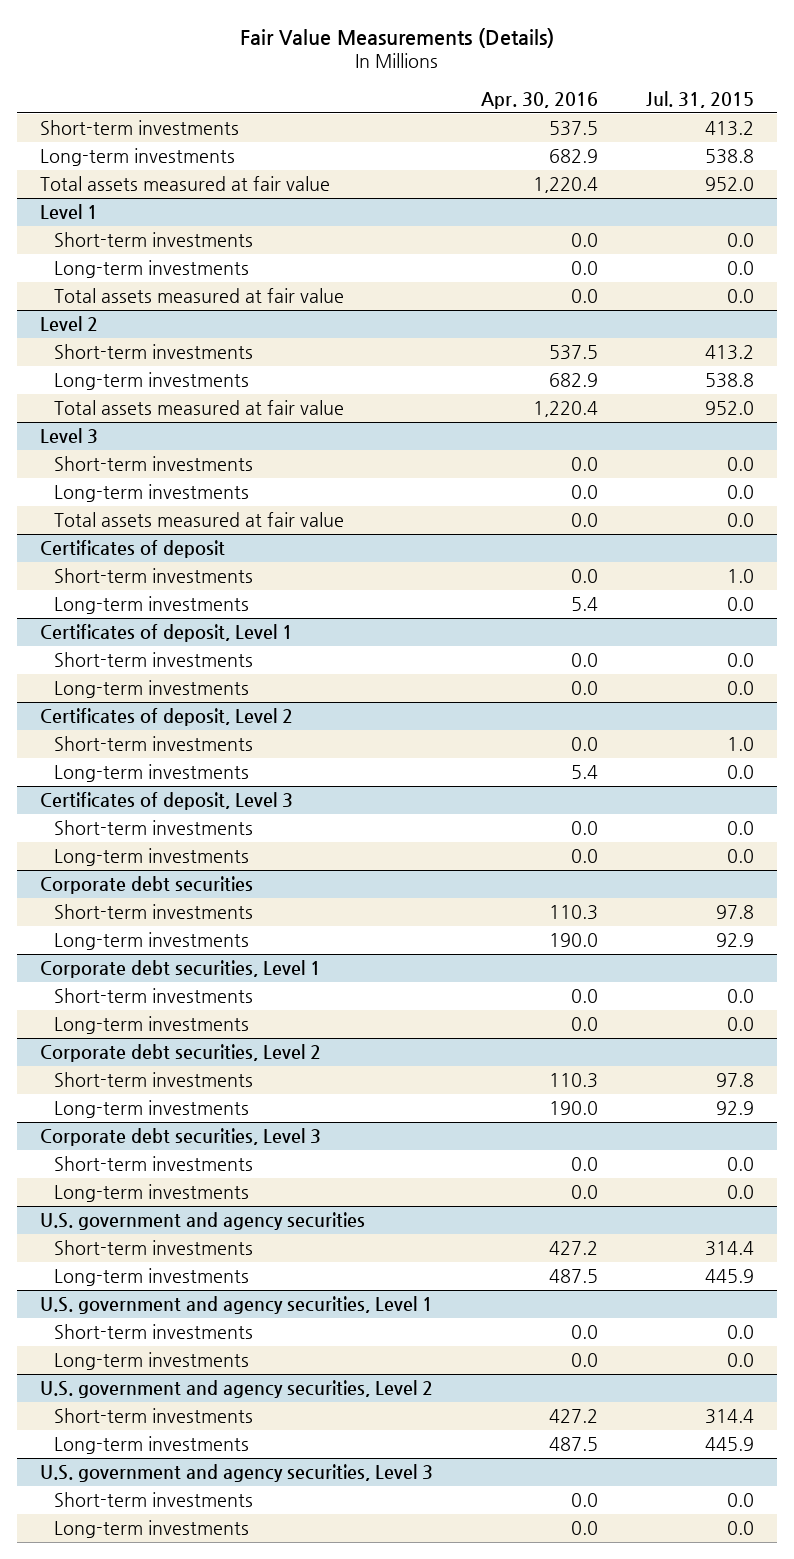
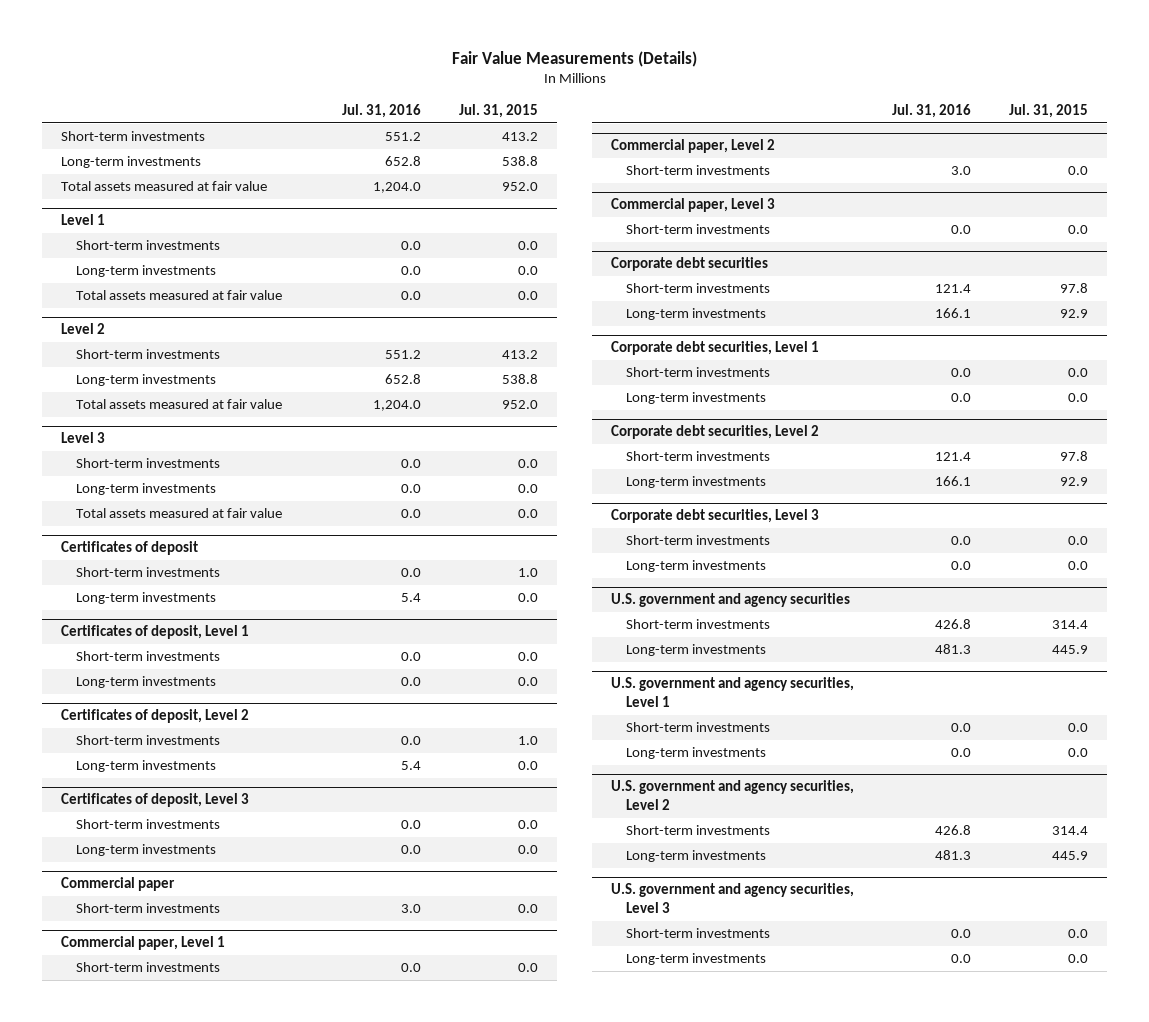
- | Apr. 30, 2016 | Jul. 31, 2015
+ | Jul. 31, 2016 | Jul. 31, 2015
+ Commercial paper
+ Short-term investments | 3.0 | 0.0
+ Commercial paper, Level 1
+ Short-term investments | 0.0 | 0.0
+ Commercial paper, Level 2
+ Short-term investments | 3.0 | 0.0
+ Commercial paper, Level 3
+ Short-term investments | 0.0 | 0.0

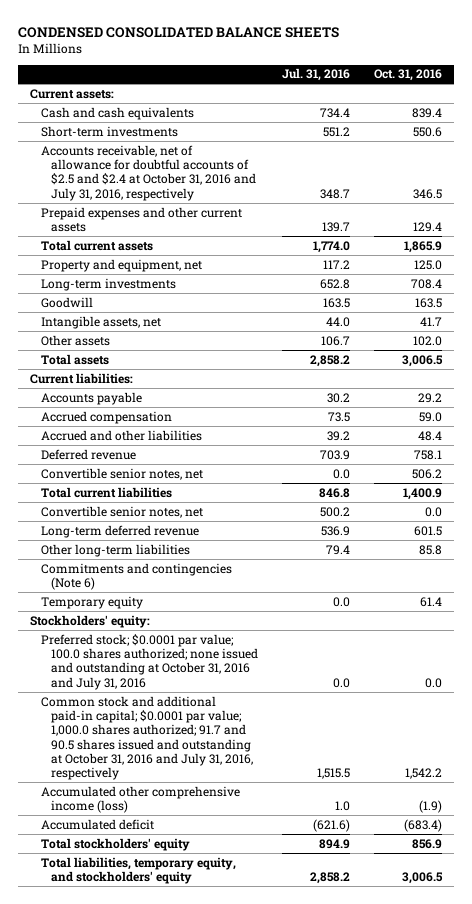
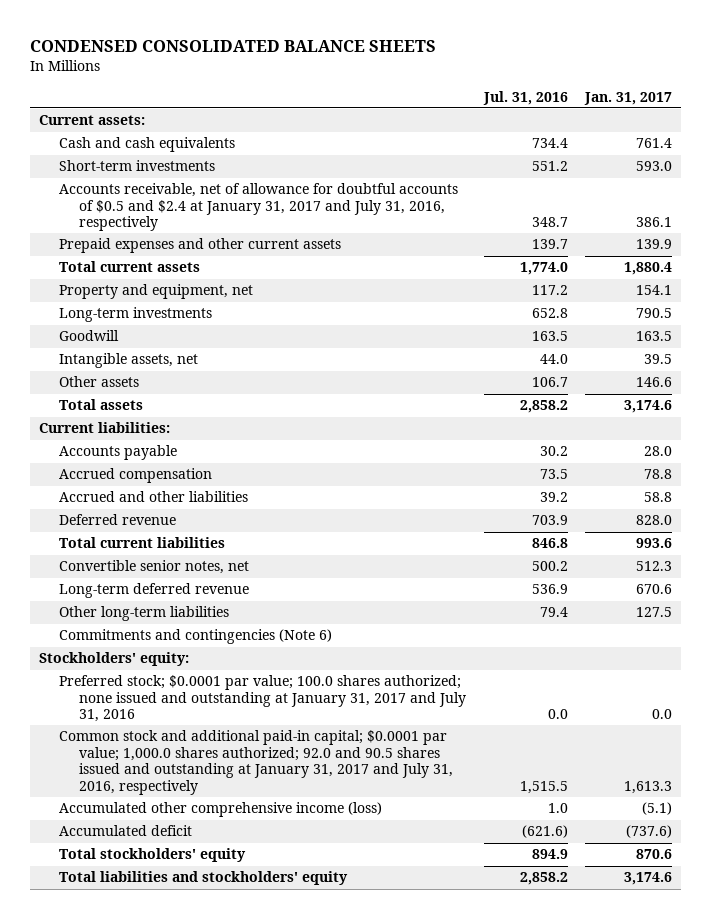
- | Jul. 31, 2016 | Oct. 31, 2016
+ | Jul. 31, 2016 | Jan. 31, 2017
- Accounts receivable, net of allowance for doubtful accounts of $2.5 and $2.4 at October 31, 2016 and July 31, 2016, respectively | 348.7 | 346.5
+ Accounts receivable, net of allowance for doubtful accounts of $0.5 and $2.4 at January 31, 2017 and July 31, 2016, respectively | 348.7 | 386.1
- Convertible senior notes, net | 0.0 | 506.2
- Temporary equity | 0.0 | 61.4
- Preferred stock; $0.0001 par value; 100.0 shares authorized; none issued and outstanding at October 31, 2016 and July 31, 2016 | 0.0 | 0.0
- Common stock and additional paid-in capital; $0.0001 par value; 1,000.0 shares authorized; 91.7 and 90.5 shares issued and outstanding at October 31, 2016 and July 31, 2016, respectively | 1,515.5 | 1,542.2
+ Preferred stock; $0.0001 par value; 100.0 shares authorized; none issued and outstanding at January 31, 2017 and July 31, 2016 | 0.0 | 0.0
+ Common stock and additional paid-in capital; $0.0001 par value; 1,000.0 shares authorized; 92.0 and 90.5 shares issued and outstanding at January 31, 2017 and July 31, 2016, respectively | 1,515.5 | 1,613.3
- Total liabilities, temporary equity, and stockholders' equity | 2,858.2 | 3,006.5
+ Total liabilities and stockholders' equity | 2,858.2 | 3,174.6

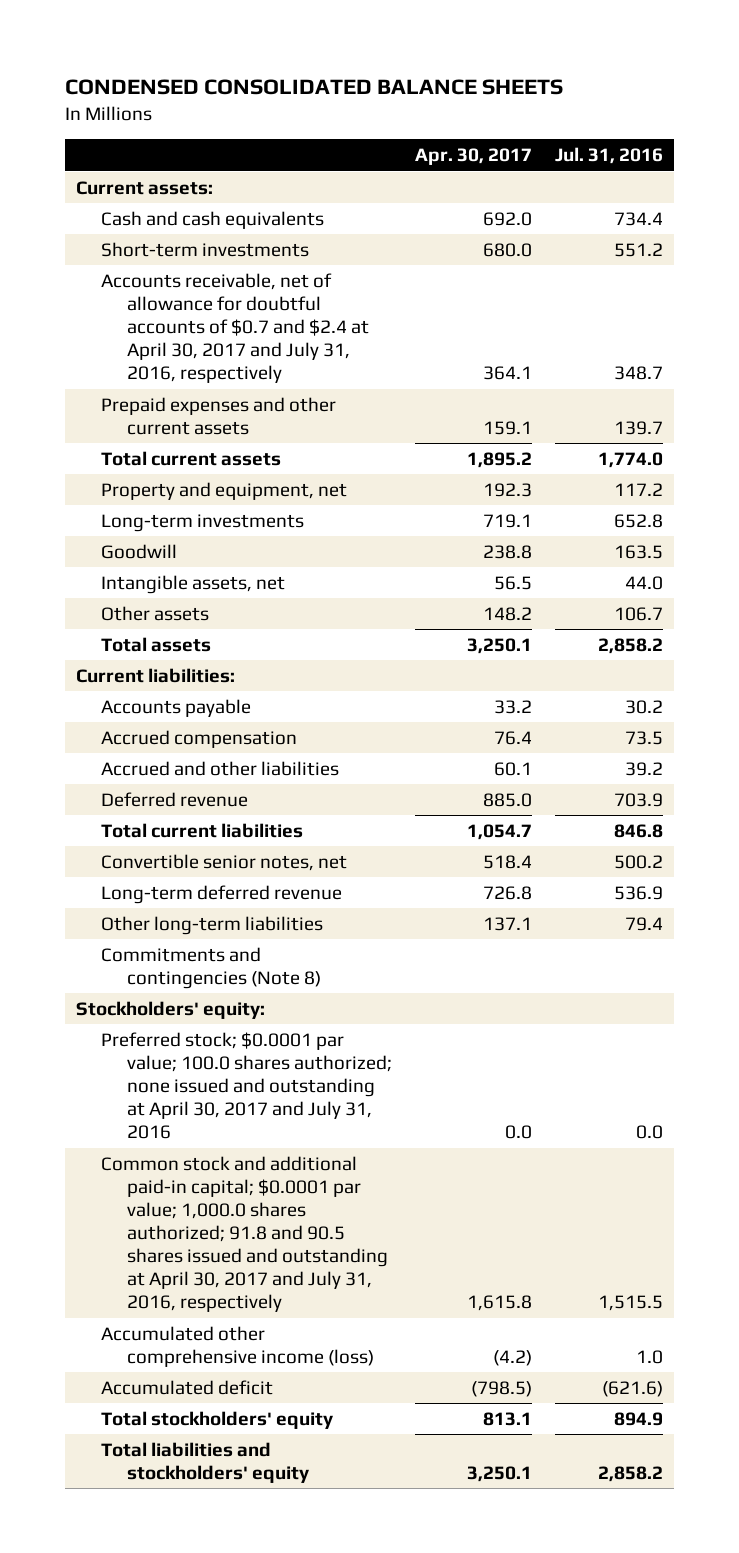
- | Jul. 31, 2016 | Jan. 31, 2017
+ | Apr. 30, 2017 | Jul. 31, 2016
- Accounts receivable, net of allowance for doubtful accounts of $0.5 and $2.4 at January 31, 2017 and July 31, 2016, respectively | 348.7 | 386.1
+ Accounts receivable, net of allowance for doubtful accounts of $0.7 and $2.4 at April 30, 2017 and July 31, 2016, respectively | 364.1 | 348.7
- Commitments and contingencies (Note 6)
+ Commitments and contingencies (Note 8)
- Preferred stock; $0.0001 par value; 100.0 shares authorized; none issued and outstanding at January 31, 2017 and July 31, 2016 | 0.0 | 0.0
- Common stock and additional paid-in capital; $0.0001 par value; 1,000.0 shares authorized; 92.0 and 90.5 shares issued and outstanding at January 31, 2017 and July 31, 2016, respectively | 1,515.5 | 1,613.3
+ Preferred stock; $0.0001 par value; 100.0 shares authorized; none issued and outstanding at April 30, 2017 and July 31, 2016 | 0.0 | 0.0
+ Common stock and additional paid-in capital; $0.0001 par value; 1,000.0 shares authorized; 91.8 and 90.5 shares issued and outstanding at April 30, 2017 and July 31, 2016, respectively | 1,615.8 | 1,515.5

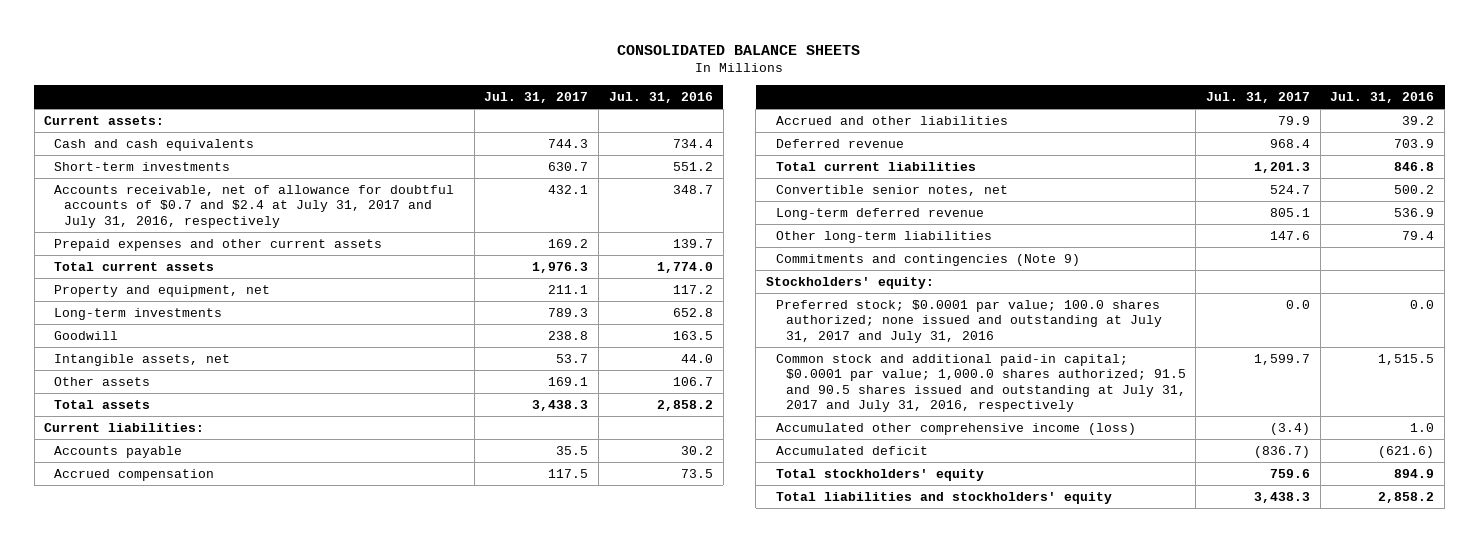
- CONDENSED CONSOLIDATED BALANCE SHEETS
+ CONSOLIDATED BALANCE SHEETS
- | Apr. 30, 2017 | Jul. 31, 2016
+ | Jul. 31, 2017 | Jul. 31, 2016
- Accounts receivable, net of allowance for doubtful accounts of $0.7 and $2.4 at April 30, 2017 and July 31, 2016, respectively | 364.1 | 348.7
+ Accounts receivable, net of allowance for doubtful accounts of $0.7 and $2.4 at July 31, 2017 and July 31, 2016, respectively | 432.1 | 348.7
- Commitments and contingencies (Note 8)
+ Commitments and contingencies (Note 9)
- Preferred stock; $0.0001 par value; 100.0 shares authorized; none issued and outstanding at April 30, 2017 and July 31, 2016 | 0.0 | 0.0
- Common stock and additional paid-in capital; $0.0001 par value; 1,000.0 shares authorized; 91.8 and 90.5 shares issued and outstanding at April 30, 2017 and July 31, 2016, respectively | 1,615.8 | 1,515.5
+ Preferred stock; $0.0001 par value; 100.0 shares authorized; none issued and outstanding at July 31, 2017 and July 31, 2016 | 0.0 | 0.0
+ Common stock and additional paid-in capital; $0.0001 par value; 1,000.0 shares authorized; 91.5 and 90.5 shares issued and outstanding at July 31, 2017 and July 31, 2016, respectively | 1,599.7 | 1,515.5

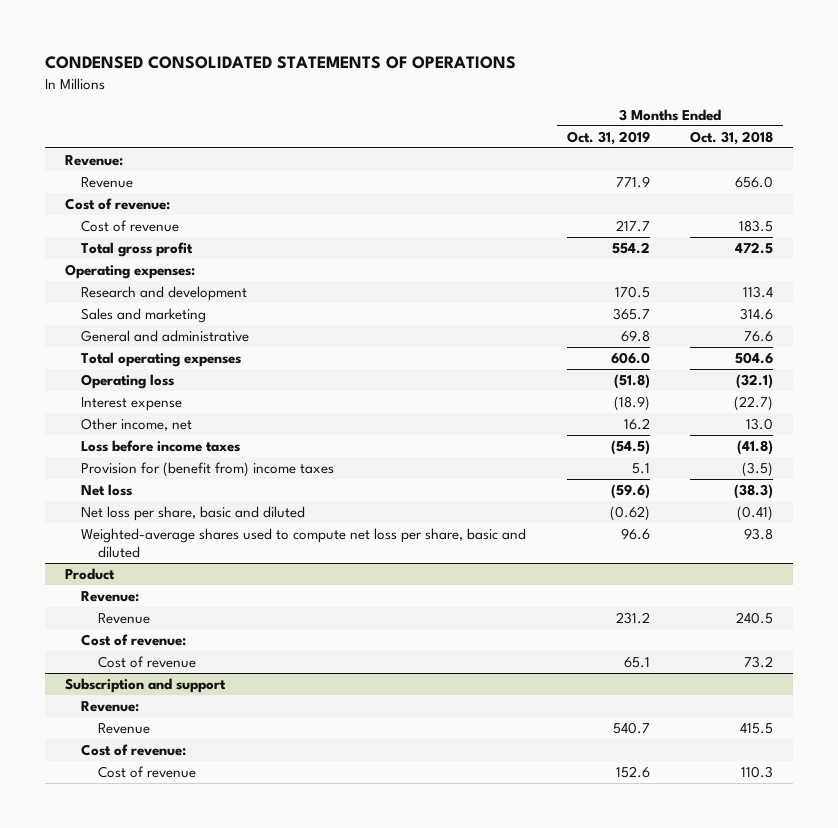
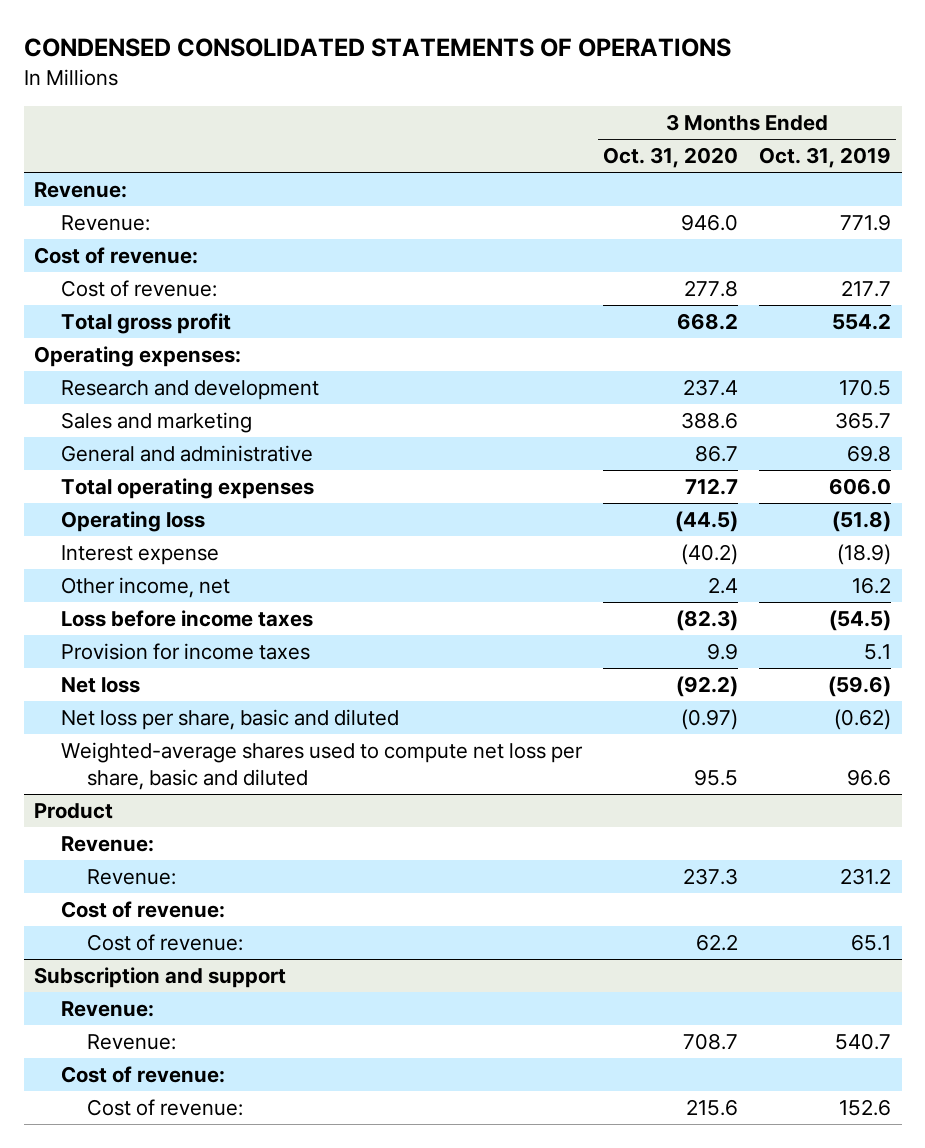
- | 3 Months Ended Oct. 31, 2019 | 3 Months Ended Oct. 31, 2018
+ | 3 Months Ended Oct. 31, 2020 | 3 Months Ended Oct. 31, 2019
- Revenue | 771.9 | 656.0
+ Revenue: | 946.0 | 771.9
- Cost of revenue | 217.7 | 183.5
+ Cost of revenue: | 277.8 | 217.7
- Provision for (benefit from) income taxes | 5.1 | (3.5)
+ Provision for income taxes | 9.9 | 5.1
@ Product
- Revenue | 231.2 | 240.5
+ Revenue: | 237.3 | 231.2
- Cost of revenue | 65.1 | 73.2
+ Cost of revenue: | 62.2 | 65.1
@ Subscription and support
- Revenue | 540.7 | 415.5
+ Revenue: | 708.7 | 540.7
- Cost of revenue | 152.6 | 110.3
+ Cost of revenue: | 215.6 | 152.6

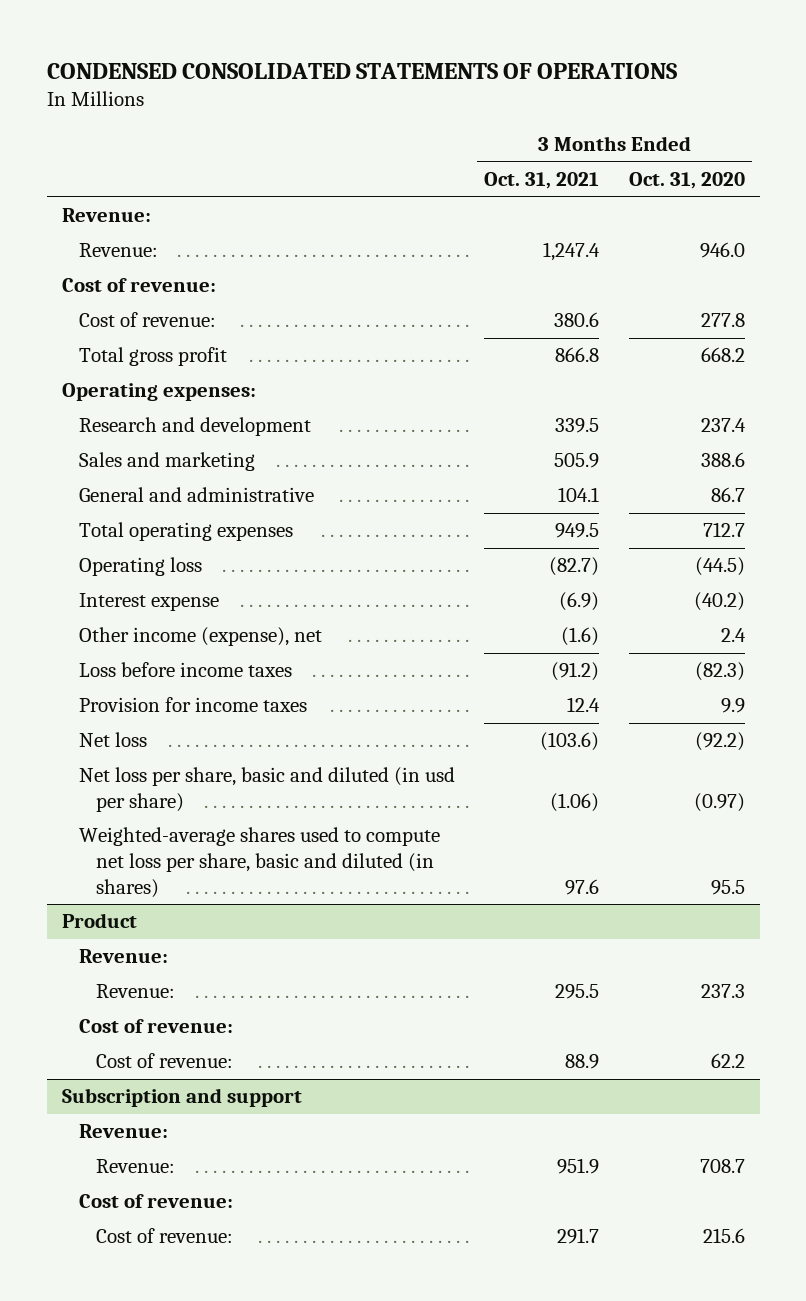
- | 3 Months Ended Oct. 31, 2020 | 3 Months Ended Oct. 31, 2019
+ | 3 Months Ended Oct. 31, 2021 | 3 Months Ended Oct. 31, 2020
- Other income, net | 2.4 | 16.2
+ Other income (expense), net | (1.6) | 2.4
- Net loss per share, basic and diluted | (0.97) | (0.62)
- Weighted-average shares used to compute net loss per share, basic and diluted | 95.5 | 96.6
+ Net loss per share, basic and diluted (in usd per share) | (1.06) | (0.97)
+ Weighted-average shares used to compute net loss per share, basic and diluted (in shares) | 97.6 | 95.5

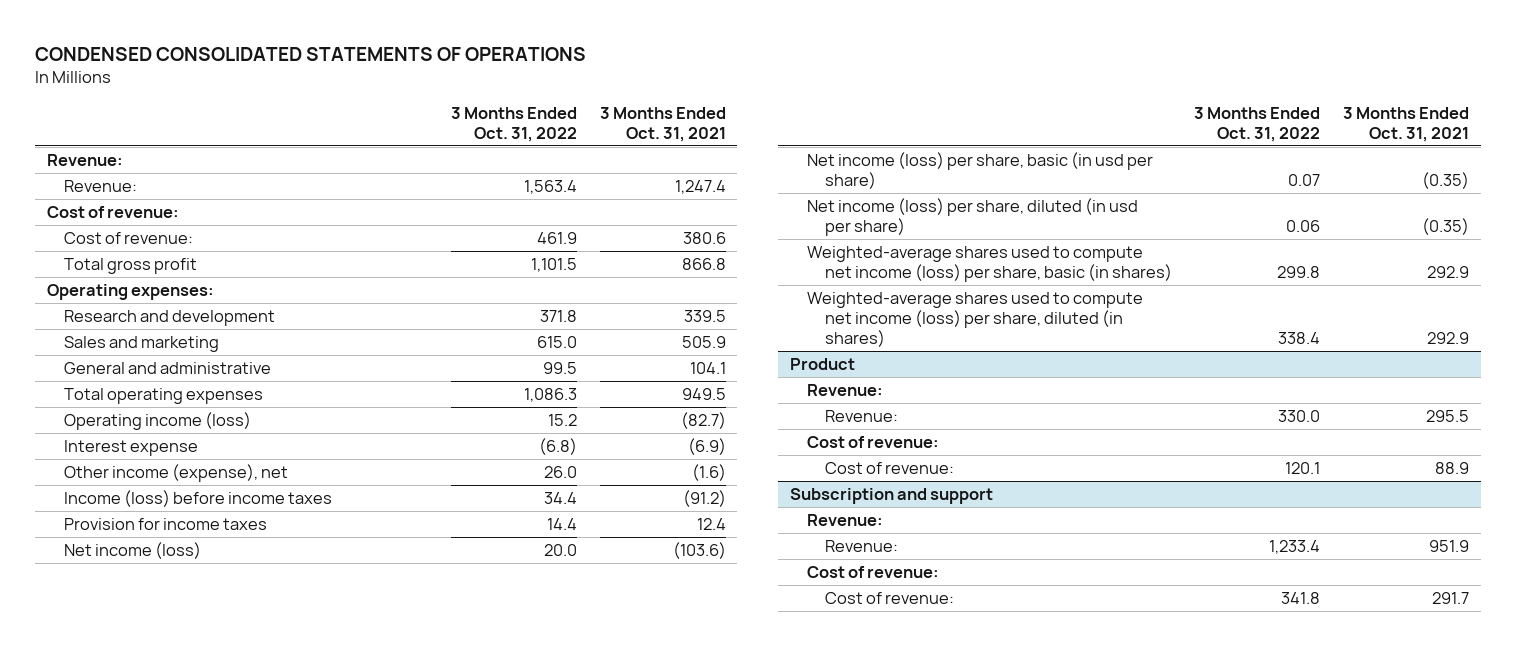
- | 3 Months Ended Oct. 31, 2021 | 3 Months Ended Oct. 31, 2020
+ | 3 Months Ended Oct. 31, 2022 | 3 Months Ended Oct. 31, 2021
- Operating loss | (82.7) | (44.5)
+ Operating income (loss) | 15.2 | (82.7)
- Loss before income taxes | (91.2) | (82.3)
+ Income (loss) before income taxes | 34.4 | (91.2)
- Net loss | (103.6) | (92.2)
- Net loss per share, basic and diluted (in usd per share) | (1.06) | (0.97)
- Weighted-average shares used to compute net loss per share, basic and diluted (in shares) | 97.6 | 95.5
+ Net income (loss) | 20.0 | (103.6)
+ Net income (loss) per share, basic (in usd per share) | 0.07 | (0.35)
+ Net income (loss) per share, diluted (in usd per share) | 0.06 | (0.35)
+ Weighted-average shares used to compute net income (loss) per share, basic (in shares) | 299.8 | 292.9
+ Weighted-average shares used to compute net income (loss) per share, diluted (in shares) | 338.4 | 292.9

